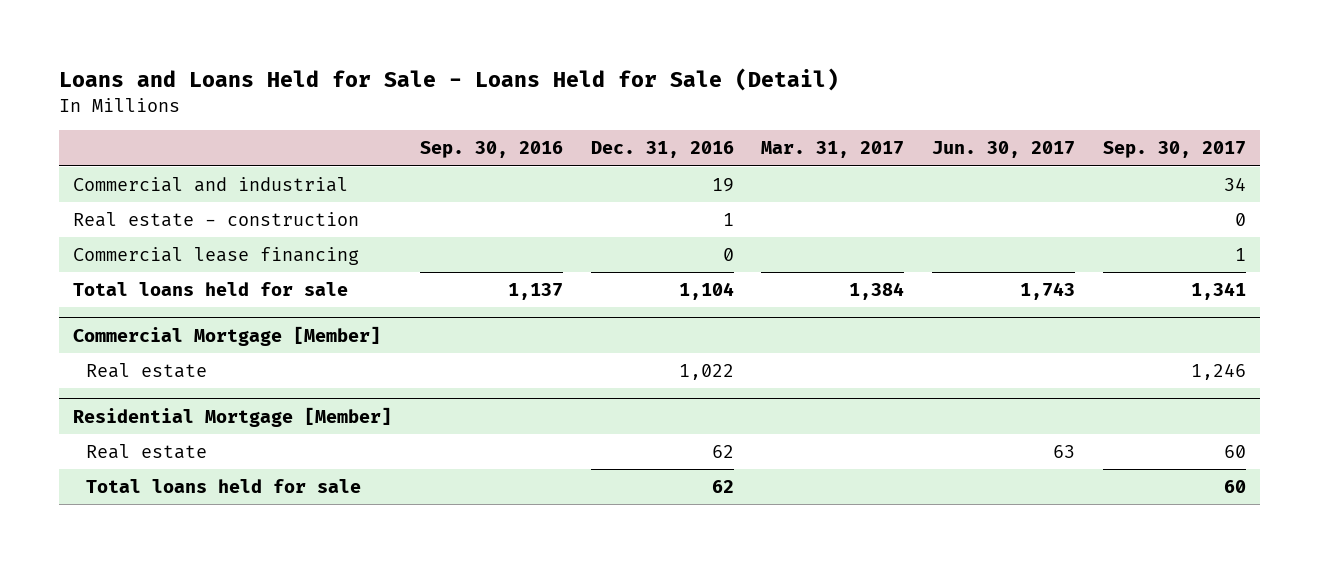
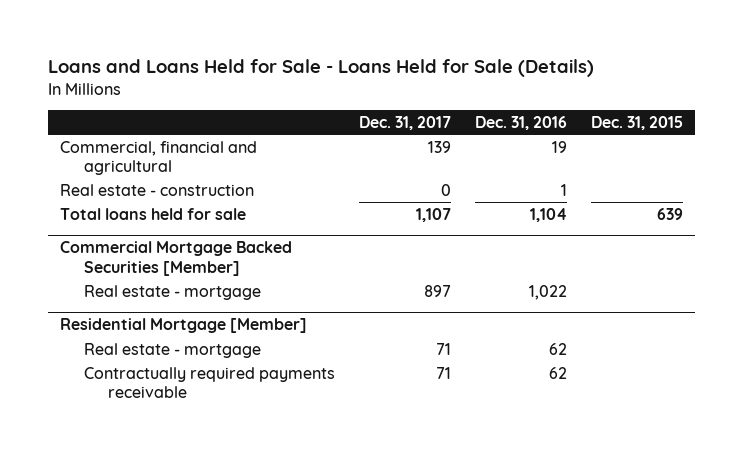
- Loans and Loans Held for Sale - Loans Held for Sale (Detail)
+ Loans and Loans Held for Sale - Loans Held for Sale (Details)
- | Sep. 30, 2016 | Dec. 31, 2016 | Mar. 31, 2017 | Jun. 30, 2017 | Sep. 30, 2017
+ | Dec. 31, 2017 | Dec. 31, 2016 | Dec. 31, 2015
- Commercial and industrial | | 19 | | | 34
+ Commercial, financial and agricultural | 139 | 19 |
- Commercial lease financing | | 0 | | | 1
- Commercial Mortgage [Member]
- Real estate | | 1,022 | | | 1,246
+ Commercial Mortgage Backed Securities [Member]
+ Real estate - mortgage | 897 | 1,022 |
@ Residential Mortgage [Member]
- Real estate | | 62 | | 63 | 60
- Total loans held for sale | | 62 | | | 60
+ Real estate - mortgage | 71 | 62 |
+ Contractually required payments receivable | 71 | 62 |

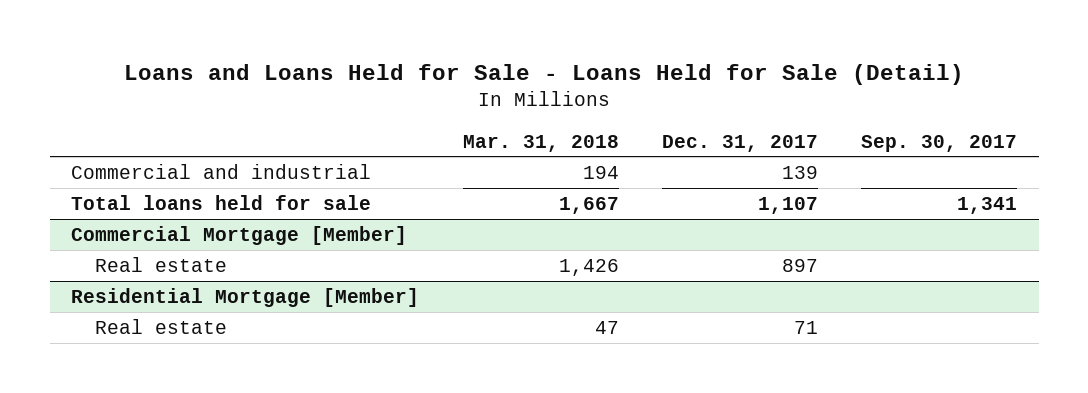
- Loans and Loans Held for Sale - Loans Held for Sale (Details)
+ Loans and Loans Held for Sale - Loans Held for Sale (Detail)
- | Dec. 31, 2017 | Dec. 31, 2016 | Dec. 31, 2015
+ | Mar. 31, 2018 | Dec. 31, 2017 | Sep. 30, 2017
- Commercial, financial and agricultural | 139 | 19 |
- Real estate - construction | 0 | 1 |
+ Commercial and industrial | 194 | 139 |
- Commercial Mortgage Backed Securities [Member]
- Real estate - mortgage | 897 | 1,022 |
+ Commercial Mortgage [Member]
+ Real estate | 1,426 | 897 |
@ Residential Mortgage [Member]
- Real estate - mortgage | 71 | 62 |
- Contractually required payments receivable | 71 | 62 |
+ Real estate | 47 | 71 |

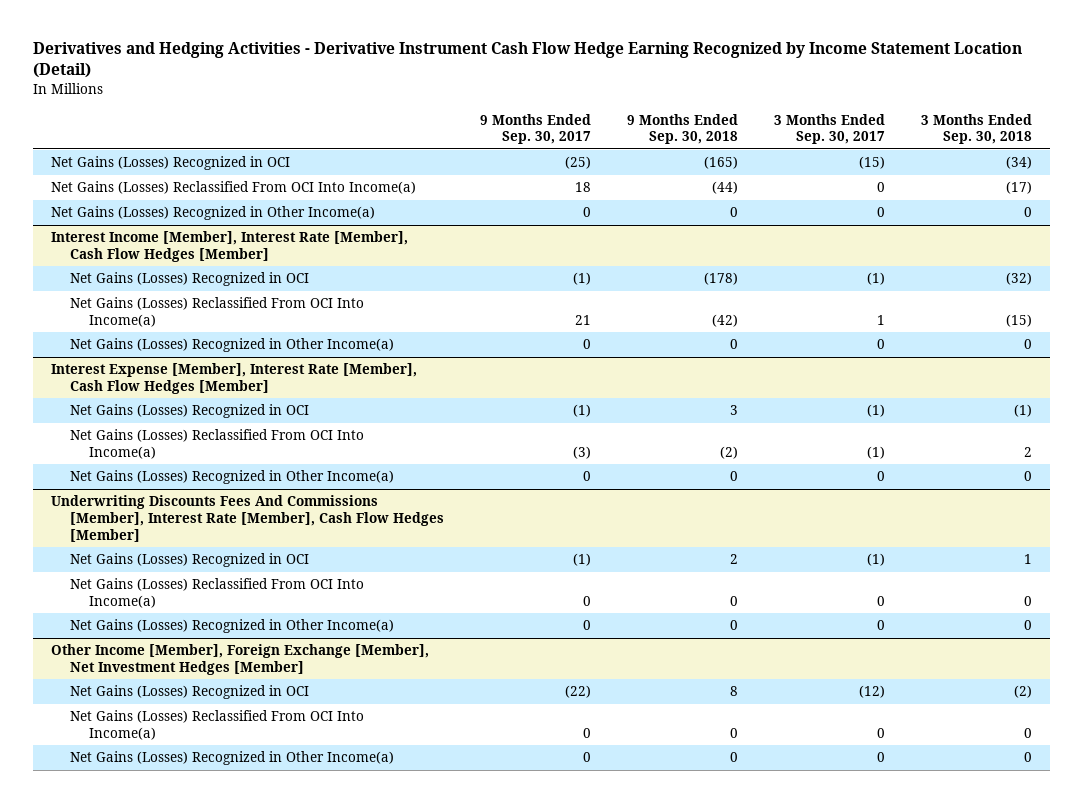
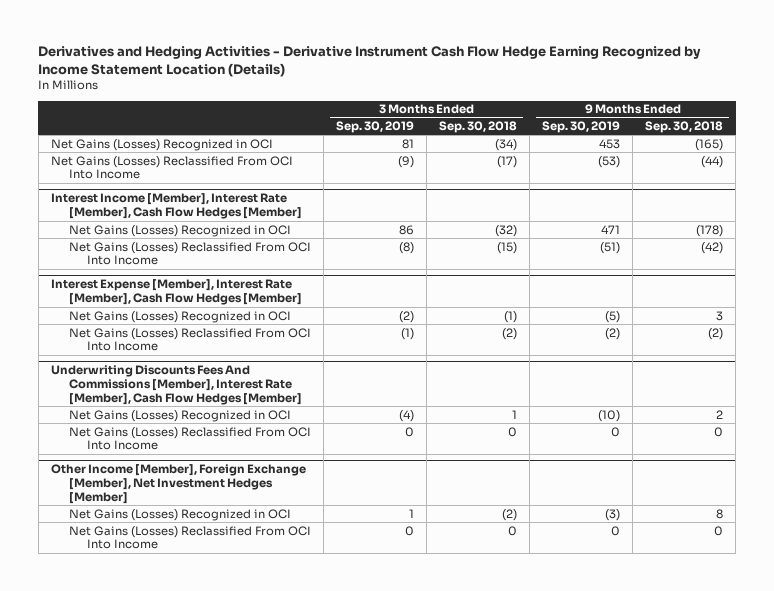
- Derivatives and Hedging Activities - Derivative Instrument Cash Flow Hedge Earning Recognized by Income Statement Location (Detail)
+ Derivatives and Hedging Activities - Derivative Instrument Cash Flow Hedge Earning Recognized by Income Statement Location (Details)
- | 9 Months Ended Sep. 30, 2017 | 9 Months Ended Sep. 30, 2018 | 3 Months Ended Sep. 30, 2017 | 3 Months Ended Sep. 30, 2018
+ | 3 Months Ended Sep. 30, 2019 | 3 Months Ended Sep. 30, 2018 | 9 Months Ended Sep. 30, 2019 | 9 Months Ended Sep. 30, 2018
- Net Gains (Losses) Reclassified From OCI Into Income(a) | 18 | (44) | 0 | (17)
- Net Gains (Losses) Recognized in Other Income(a) | 0 | 0 | 0 | 0
+ Net Gains (Losses) Reclassified From OCI Into Income | (9) | (17) | (53) | (44)
@ Interest Income [Member], Interest Rate [Member], Cash Flow Hedges [Member]
- Net Gains (Losses) Reclassified From OCI Into Income(a) | 21 | (42) | 1 | (15)
- Net Gains (Losses) Recognized in Other Income(a) | 0 | 0 | 0 | 0
+ Net Gains (Losses) Reclassified From OCI Into Income | (8) | (15) | (51) | (42)
@ Interest Expense [Member], Interest Rate [Member], Cash Flow Hedges [Member]
- Net Gains (Losses) Reclassified From OCI Into Income(a) | (3) | (2) | (1) | 2
- Net Gains (Losses) Recognized in Other Income(a) | 0 | 0 | 0 | 0
+ Net Gains (Losses) Reclassified From OCI Into Income | (1) | (2) | (2) | (2)
@ Underwriting Discounts Fees And Commissions [Member], Interest Rate [Member], Cash Flow Hedges [Member]
- Net Gains (Losses) Reclassified From OCI Into Income(a) | 0 | 0 | 0 | 0
- Net Gains (Losses) Recognized in Other Income(a) | 0 | 0 | 0 | 0
+ Net Gains (Losses) Reclassified From OCI Into Income | 0 | 0 | 0 | 0
@ Other Income [Member], Foreign Exchange [Member], Net Investment Hedges [Member]
- Net Gains (Losses) Reclassified From OCI Into Income(a) | 0 | 0 | 0 | 0
- Net Gains (Losses) Recognized in Other Income(a) | 0 | 0 | 0 | 0
+ Net Gains (Losses) Reclassified From OCI Into Income | 0 | 0 | 0 | 0

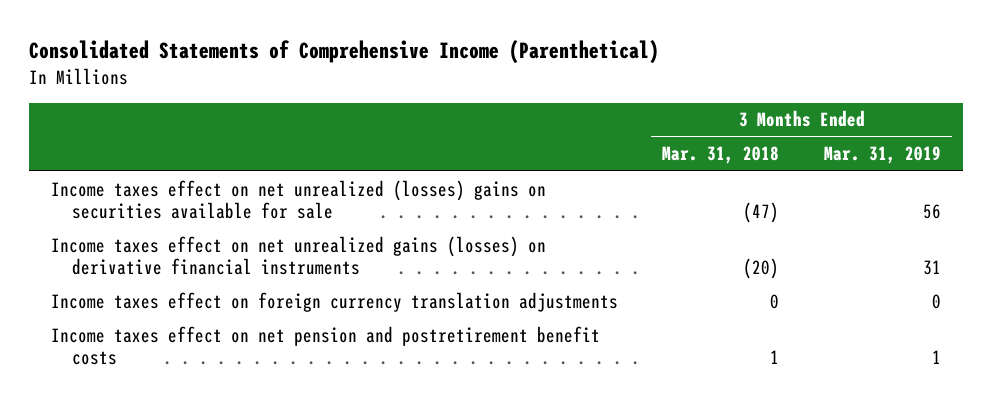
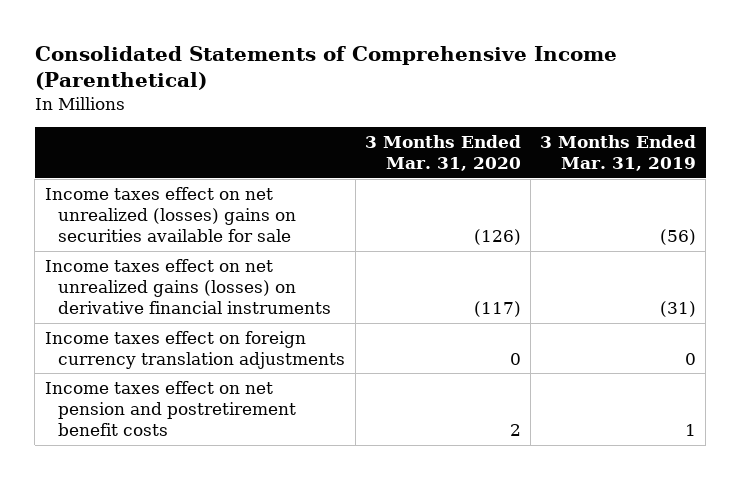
- | 3 Months Ended Mar. 31, 2018 | 3 Months Ended Mar. 31, 2019
+ | 3 Months Ended Mar. 31, 2020 | 3 Months Ended Mar. 31, 2019
- Income taxes effect on net unrealized (losses) gains on securities available for sale | (47) | 56
- Income taxes effect on net unrealized gains (losses) on derivative financial instruments | (20) | 31
+ Income taxes effect on net unrealized (losses) gains on securities available for sale | (126) | (56)
+ Income taxes effect on net unrealized gains (losses) on derivative financial instruments | (117) | (31)

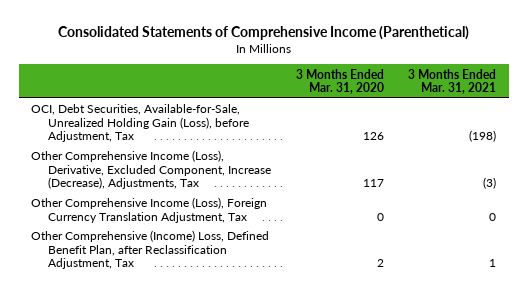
- | 3 Months Ended Mar. 31, 2020 | 3 Months Ended Mar. 31, 2019
+ | 3 Months Ended Mar. 31, 2020 | 3 Months Ended Mar. 31, 2021
- Income taxes effect on net unrealized (losses) gains on securities available for sale | (126) | (56)
- Income taxes effect on net unrealized gains (losses) on derivative financial instruments | (117) | (31)
- Income taxes effect on foreign currency translation adjustments | 0 | 0
- Income taxes effect on net pension and postretirement benefit costs | 2 | 1
+ OCI, Debt Securities, Available-for-Sale, Unrealized Holding Gain (Loss), before Adjustment, Tax | 126 | (198)
+ Other Comprehensive Income (Loss), Derivative, Excluded Component, Increase (Decrease), Adjustments, Tax | 117 | (3)
+ Other Comprehensive Income (Loss), Foreign Currency Translation Adjustment, Tax | 0 | 0
+ Other Comprehensive (Income) Loss, Defined Benefit Plan, after Reclassification Adjustment, Tax | 2 | 1

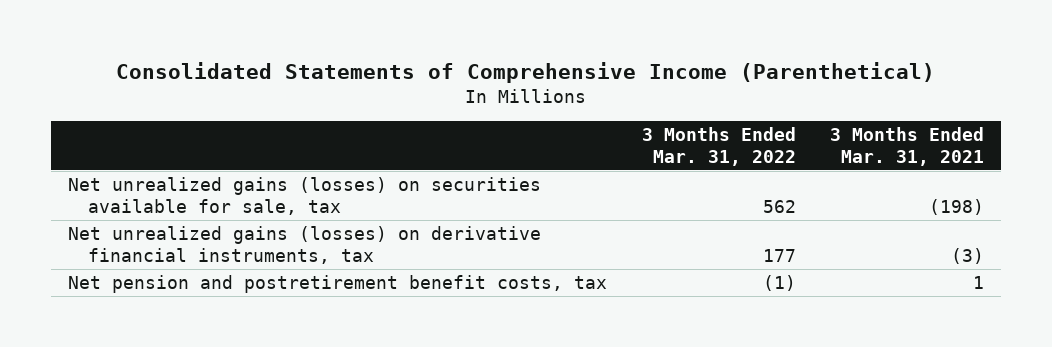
- | 3 Months Ended Mar. 31, 2020 | 3 Months Ended Mar. 31, 2021
+ | 3 Months Ended Mar. 31, 2022 | 3 Months Ended Mar. 31, 2021
- OCI, Debt Securities, Available-for-Sale, Unrealized Holding Gain (Loss), before Adjustment, Tax | 126 | (198)
- Other Comprehensive Income (Loss), Derivative, Excluded Component, Increase (Decrease), Adjustments, Tax | 117 | (3)
- Other Comprehensive Income (Loss), Foreign Currency Translation Adjustment, Tax | 0 | 0
- Other Comprehensive (Income) Loss, Defined Benefit Plan, after Reclassification Adjustment, Tax | 2 | 1
+ Net unrealized gains (losses) on securities available for sale, tax | 562 | (198)
+ Net unrealized gains (losses) on derivative financial instruments, tax | 177 | (3)
+ Net pension and postretirement benefit costs, tax | (1) | 1

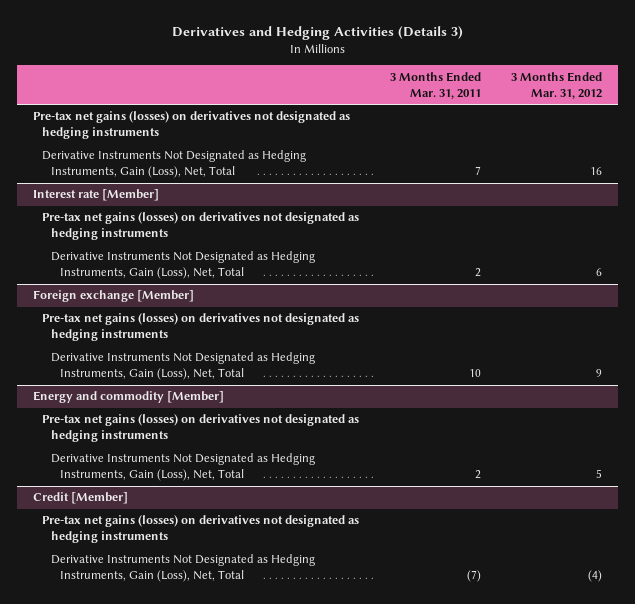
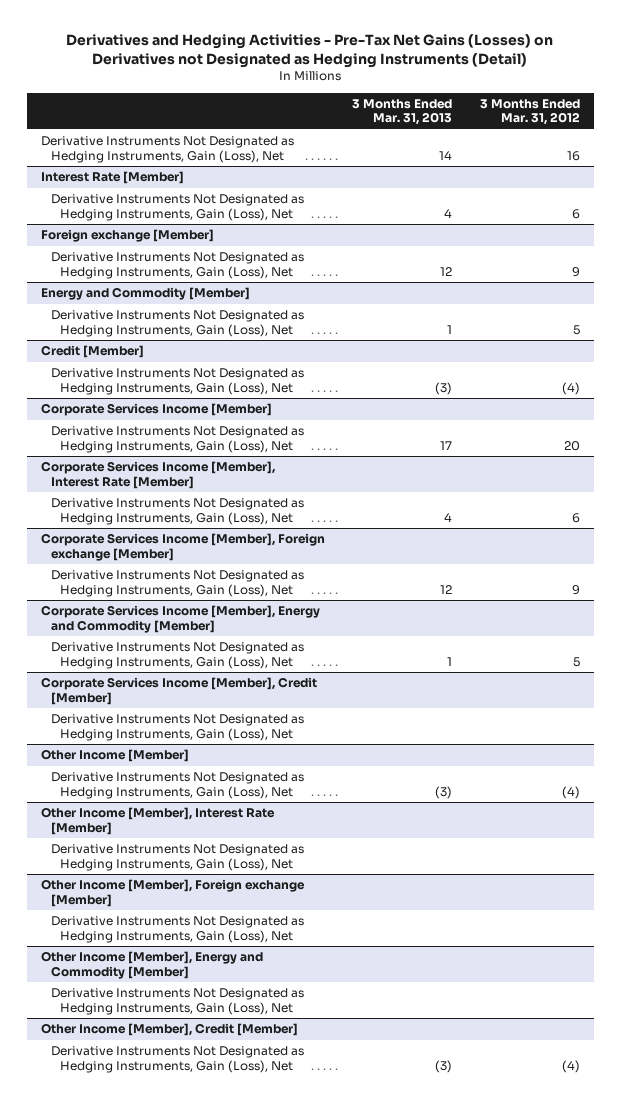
- Derivatives and Hedging Activities (Details 3)
+ Derivatives and Hedging Activities - Pre-Tax Net Gains (Losses) on Derivatives not Designated as Hedging Instruments (Detail)
- | 3 Months Ended Mar. 31, 2011 | 3 Months Ended Mar. 31, 2012
+ | 3 Months Ended Mar. 31, 2013 | 3 Months Ended Mar. 31, 2012
- Pre-tax net gains (losses) on derivatives not designated as hedging instruments
- Derivative Instruments Not Designated as Hedging Instruments, Gain (Loss), Net, Total | 7 | 16
- Interest rate [Member]
- Pre-tax net gains (losses) on derivatives not designated as hedging instruments
- Derivative Instruments Not Designated as Hedging Instruments, Gain (Loss), Net, Total | 2 | 6
+ Derivative Instruments Not Designated as Hedging Instruments, Gain (Loss), Net | 14 | 16
+ Interest Rate [Member]
+ Derivative Instruments Not Designated as Hedging Instruments, Gain (Loss), Net | 4 | 6
@ Foreign exchange [Member]
- Pre-tax net gains (losses) on derivatives not designated as hedging instruments
- Derivative Instruments Not Designated as Hedging Instruments, Gain (Loss), Net, Total | 10 | 9
- Energy and commodity [Member]
- Pre-tax net gains (losses) on derivatives not designated as hedging instruments
- Derivative Instruments Not Designated as Hedging Instruments, Gain (Loss), Net, Total | 2 | 5
@ Foreign exchange [Member]
+ Derivative Instruments Not Designated as Hedging Instruments, Gain (Loss), Net | 12 | 9
+ Energy and Commodity [Member]
+ Derivative Instruments Not Designated as Hedging Instruments, Gain (Loss), Net | 1 | 5
@ Credit [Member]
- Pre-tax net gains (losses) on derivatives not designated as hedging instruments
- Derivative Instruments Not Designated as Hedging Instruments, Gain (Loss), Net, Total | (7) | (4)
+ Derivative Instruments Not Designated as Hedging Instruments, Gain (Loss), Net | (3) | (4)
+ Corporate Services Income [Member]
+ Derivative Instruments Not Designated as Hedging Instruments, Gain (Loss), Net | 17 | 20
+ Corporate Services Income [Member], Interest Rate [Member]
+ Derivative Instruments Not Designated as Hedging Instruments, Gain (Loss), Net | 4 | 6
+ Corporate Services Income [Member], Foreign exchange [Member]
+ Derivative Instruments Not Designated as Hedging Instruments, Gain (Loss), Net | 12 | 9
+ Corporate Services Income [Member], Energy and Commodity [Member]
+ Derivative Instruments Not Designated as Hedging Instruments, Gain (Loss), Net | 1 | 5
+ Corporate Services Income [Member], Credit [Member]
+ Derivative Instruments Not Designated as Hedging Instruments, Gain (Loss), Net
+ Other Income [Member]
+ Derivative Instruments Not Designated as Hedging Instruments, Gain (Loss), Net | (3) | (4)
+ Other Income [Member], Interest Rate [Member]
+ Derivative Instruments Not Designated as Hedging Instruments, Gain (Loss), Net
+ Other Income [Member], Foreign exchange [Member]
+ Derivative Instruments Not Designated as Hedging Instruments, Gain (Loss), Net
+ Other Income [Member], Energy and Commodity [Member]
+ Derivative Instruments Not Designated as Hedging Instruments, Gain (Loss), Net
+ Other Income [Member], Credit [Member]
+ Derivative Instruments Not Designated as Hedging Instruments, Gain (Loss), Net | (3) | (4)

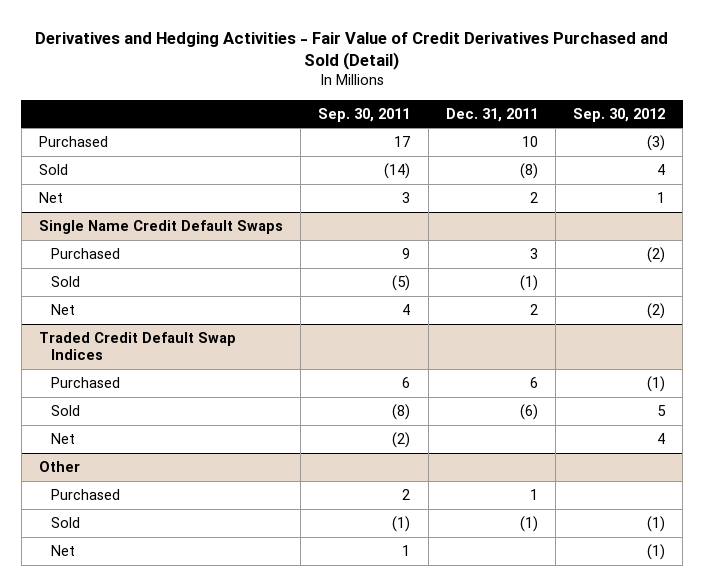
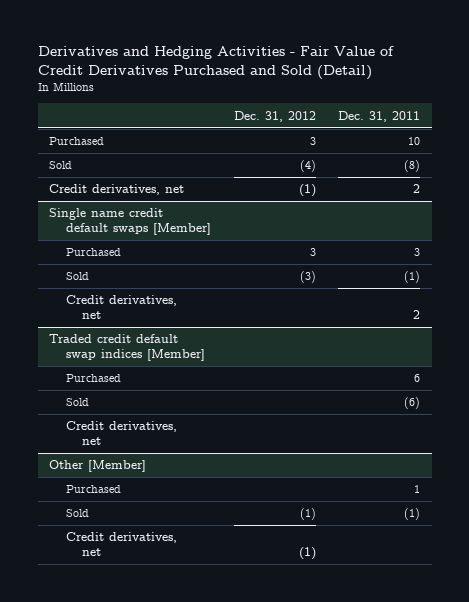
- | Sep. 30, 2011 | Dec. 31, 2011 | Sep. 30, 2012
+ | Dec. 31, 2012 | Dec. 31, 2011
- Net | 3 | 2 | 1
- Single Name Credit Default Swaps
+ Credit derivatives, net | (1) | 2
+ Single name credit default swaps [Member]
- Net | 4 | 2 | (2)
- Traded Credit Default Swap Indices
+ Credit derivatives, net | | 2
+ Traded credit default swap indices [Member]
- Net | (2) | | 4
- Other
+ Credit derivatives, net
+ Other [Member]
- Net | 1 | | (1)
+ Credit derivatives, net | (1) |

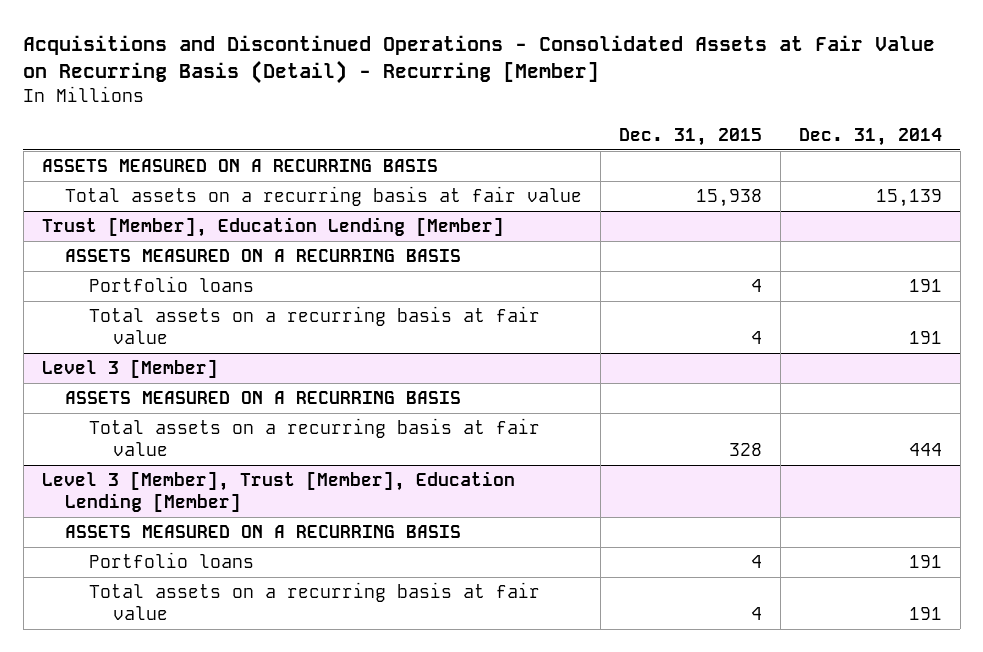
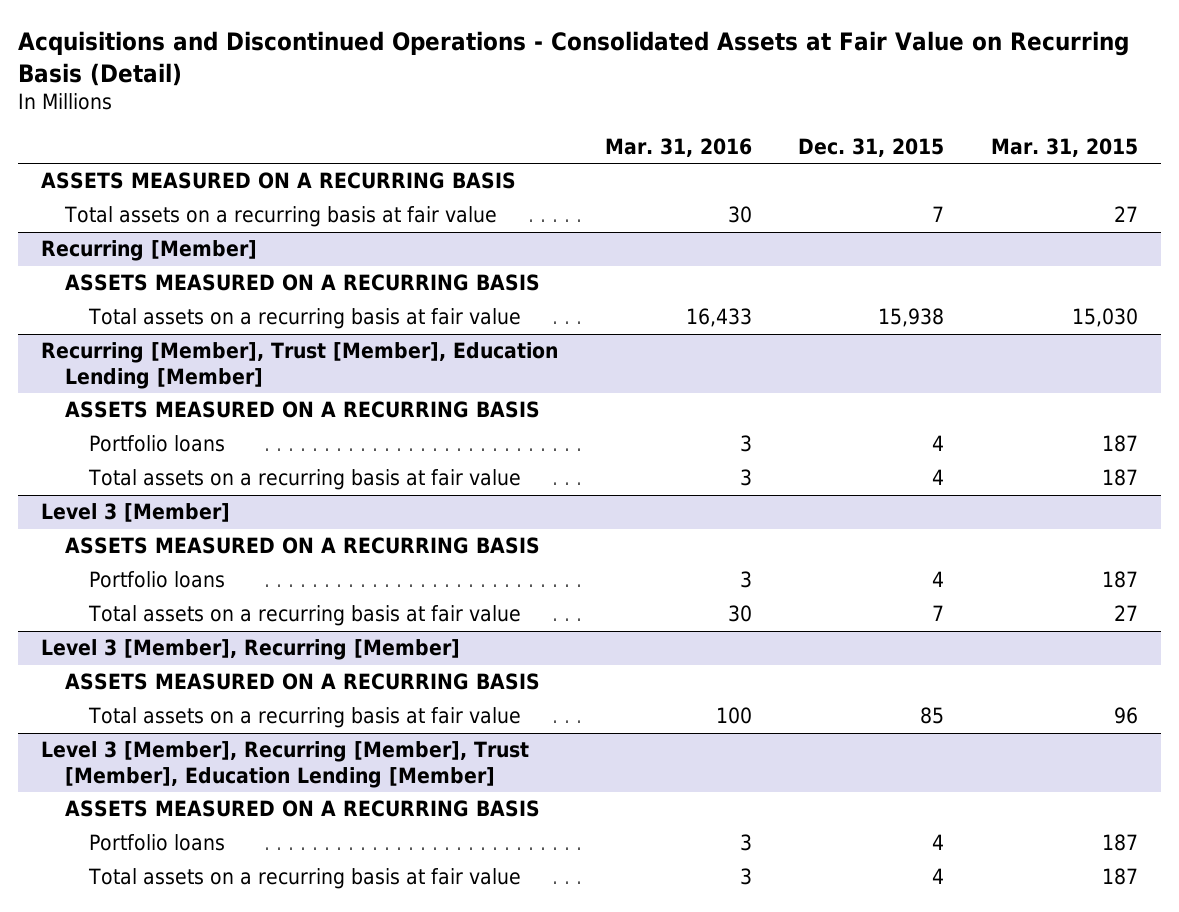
- Acquisitions and Discontinued Operations - Consolidated Assets at Fair Value on Recurring Basis (Detail) - Recurring [Member]
+ Acquisitions and Discontinued Operations - Consolidated Assets at Fair Value on Recurring Basis (Detail)
- | Dec. 31, 2015 | Dec. 31, 2014
+ | Mar. 31, 2016 | Dec. 31, 2015 | Mar. 31, 2015
+ Total assets on a recurring basis at fair value | 30 | 7 | 27
+ Recurring [Member]
+ ASSETS MEASURED ON A RECURRING BASIS
- Trust [Member], Education Lending [Member]
+ Recurring [Member], Trust [Member], Education Lending [Member]
@ Level 3 [Member]
- Total assets on a recurring basis at fair value | 328 | 444
- Level 3 [Member], Trust [Member], Education Lending [Member]
@ Level 3 [Member]
+ Portfolio loans | 3 | 4 | 187
+ Total assets on a recurring basis at fair value | 30 | 7 | 27
+ Level 3 [Member], Recurring [Member]
+ Total assets on a recurring basis at fair value | 100 | 85 | 96
+ Level 3 [Member], Recurring [Member], Trust [Member], Education Lending [Member]
+ ASSETS MEASURED ON A RECURRING BASIS

